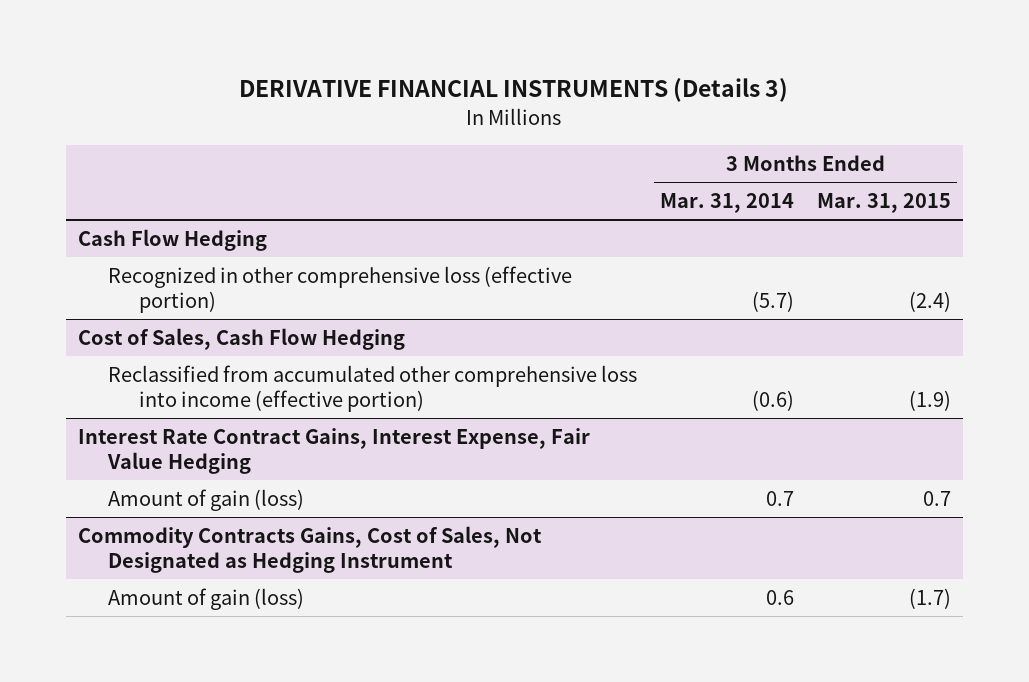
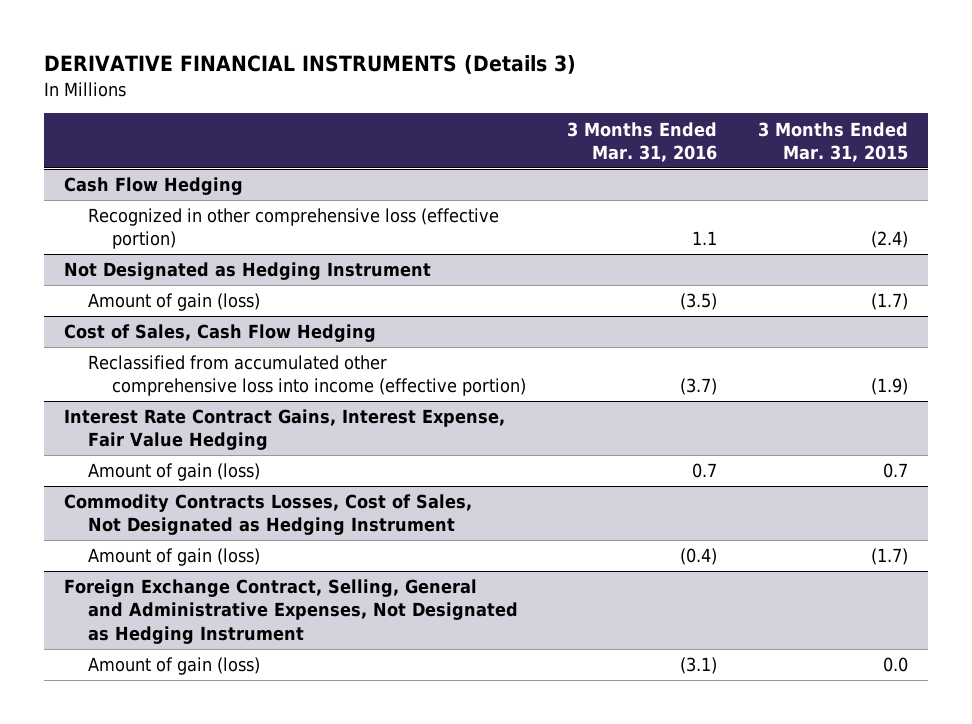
- | 3 Months Ended Mar. 31, 2014 | 3 Months Ended Mar. 31, 2015
+ | 3 Months Ended Mar. 31, 2016 | 3 Months Ended Mar. 31, 2015
+ Not Designated as Hedging Instrument
+ Amount of gain (loss) | (3.5) | (1.7)
- Commodity Contracts Gains, Cost of Sales, Not Designated as Hedging Instrument
+ Commodity Contracts Losses, Cost of Sales, Not Designated as Hedging Instrument
+ Foreign Exchange Contract, Selling, General and Administrative Expenses, Not Designated as Hedging Instrument
+ Amount of gain (loss) | (3.1) | 0.0

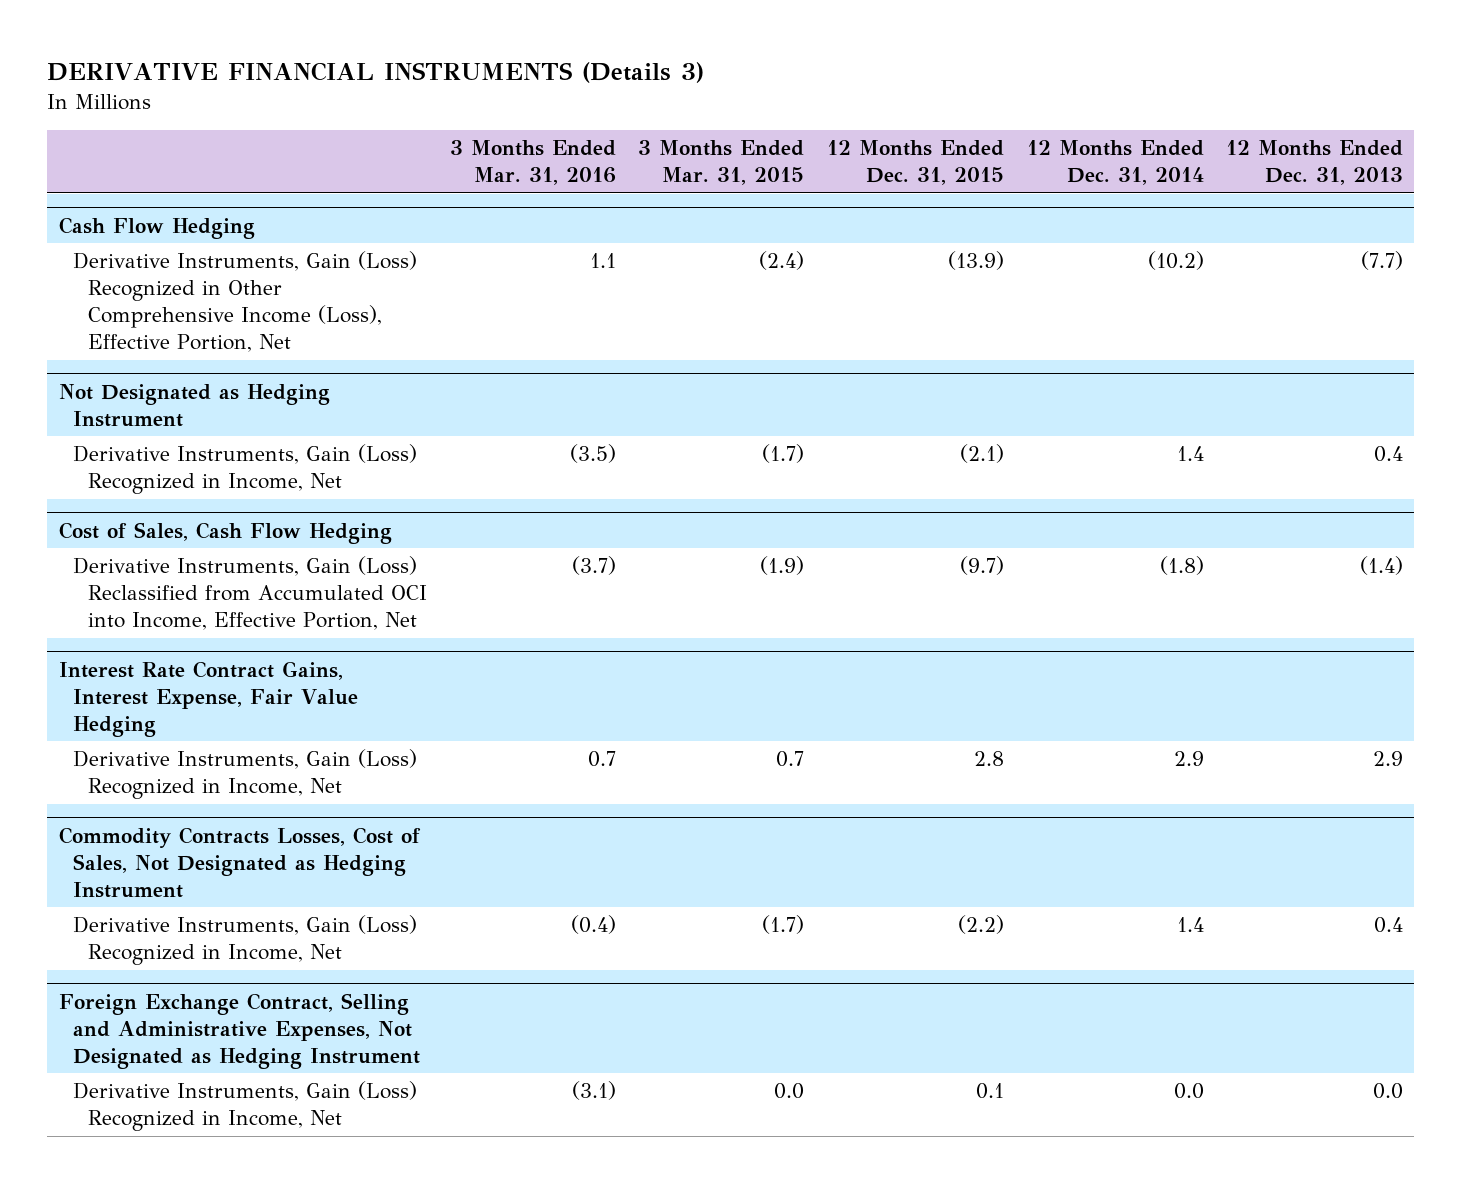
- | 3 Months Ended Mar. 31, 2016 | 3 Months Ended Mar. 31, 2015
+ | 3 Months Ended Mar. 31, 2016 | 3 Months Ended Mar. 31, 2015 | 12 Months Ended Dec. 31, 2015 | 12 Months Ended Dec. 31, 2014 | 12 Months Ended Dec. 31, 2013
@ Cash Flow Hedging
- Recognized in other comprehensive loss (effective portion) | 1.1 | (2.4)
+ Derivative Instruments, Gain (Loss) Recognized in Other Comprehensive Income (Loss), Effective Portion, Net | 1.1 | (2.4) | (13.9) | (10.2) | (7.7)
@ Not Designated as Hedging Instrument
- Amount of gain (loss) | (3.5) | (1.7)
+ Derivative Instruments, Gain (Loss) Recognized in Income, Net | (3.5) | (1.7) | (2.1) | 1.4 | 0.4
@ Cost of Sales, Cash Flow Hedging
- Reclassified from accumulated other comprehensive loss into income (effective portion) | (3.7) | (1.9)
+ Derivative Instruments, Gain (Loss) Reclassified from Accumulated OCI into Income, Effective Portion, Net | (3.7) | (1.9) | (9.7) | (1.8) | (1.4)
@ Interest Rate Contract Gains, Interest Expense, Fair Value Hedging
- Amount of gain (loss) | 0.7 | 0.7
+ Derivative Instruments, Gain (Loss) Recognized in Income, Net | 0.7 | 0.7 | 2.8 | 2.9 | 2.9
@ Commodity Contracts Losses, Cost of Sales, Not Designated as Hedging Instrument
- Amount of gain (loss) | (0.4) | (1.7)
- Foreign Exchange Contract, Selling, General and Administrative Expenses, Not Designated as Hedging Instrument
- Amount of gain (loss) | (3.1) | 0.0
@ Commodity Contracts Losses, Cost of Sales, Not Designated as Hedging Instrument
+ Derivative Instruments, Gain (Loss) Recognized in Income, Net | (0.4) | (1.7) | (2.2) | 1.4 | 0.4
+ Foreign Exchange Contract, Selling and Administrative Expenses, Not Designated as Hedging Instrument
+ Derivative Instruments, Gain (Loss) Recognized in Income, Net | (3.1) | 0.0 | 0.1 | 0.0 | 0.0

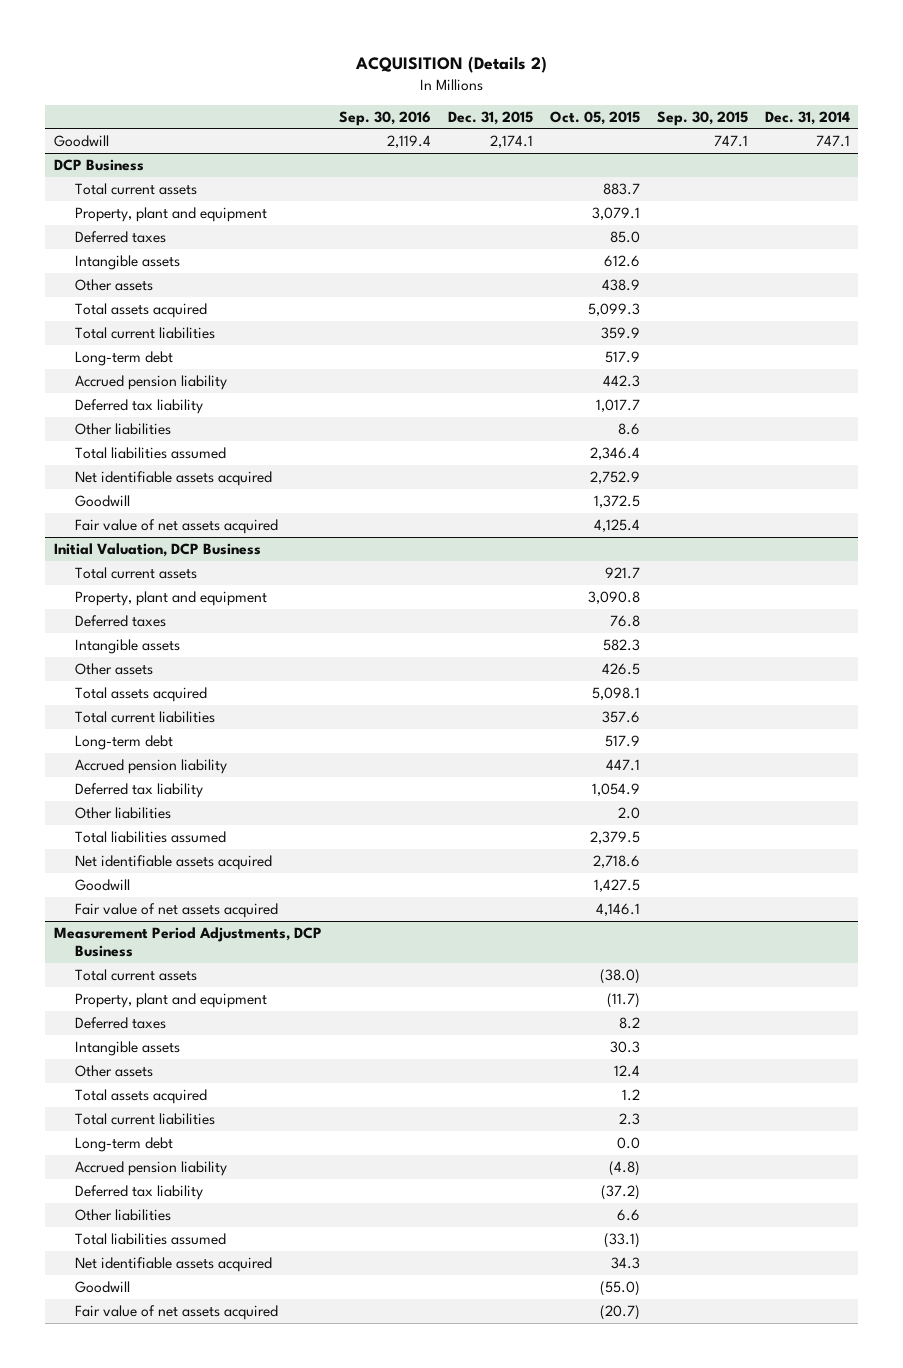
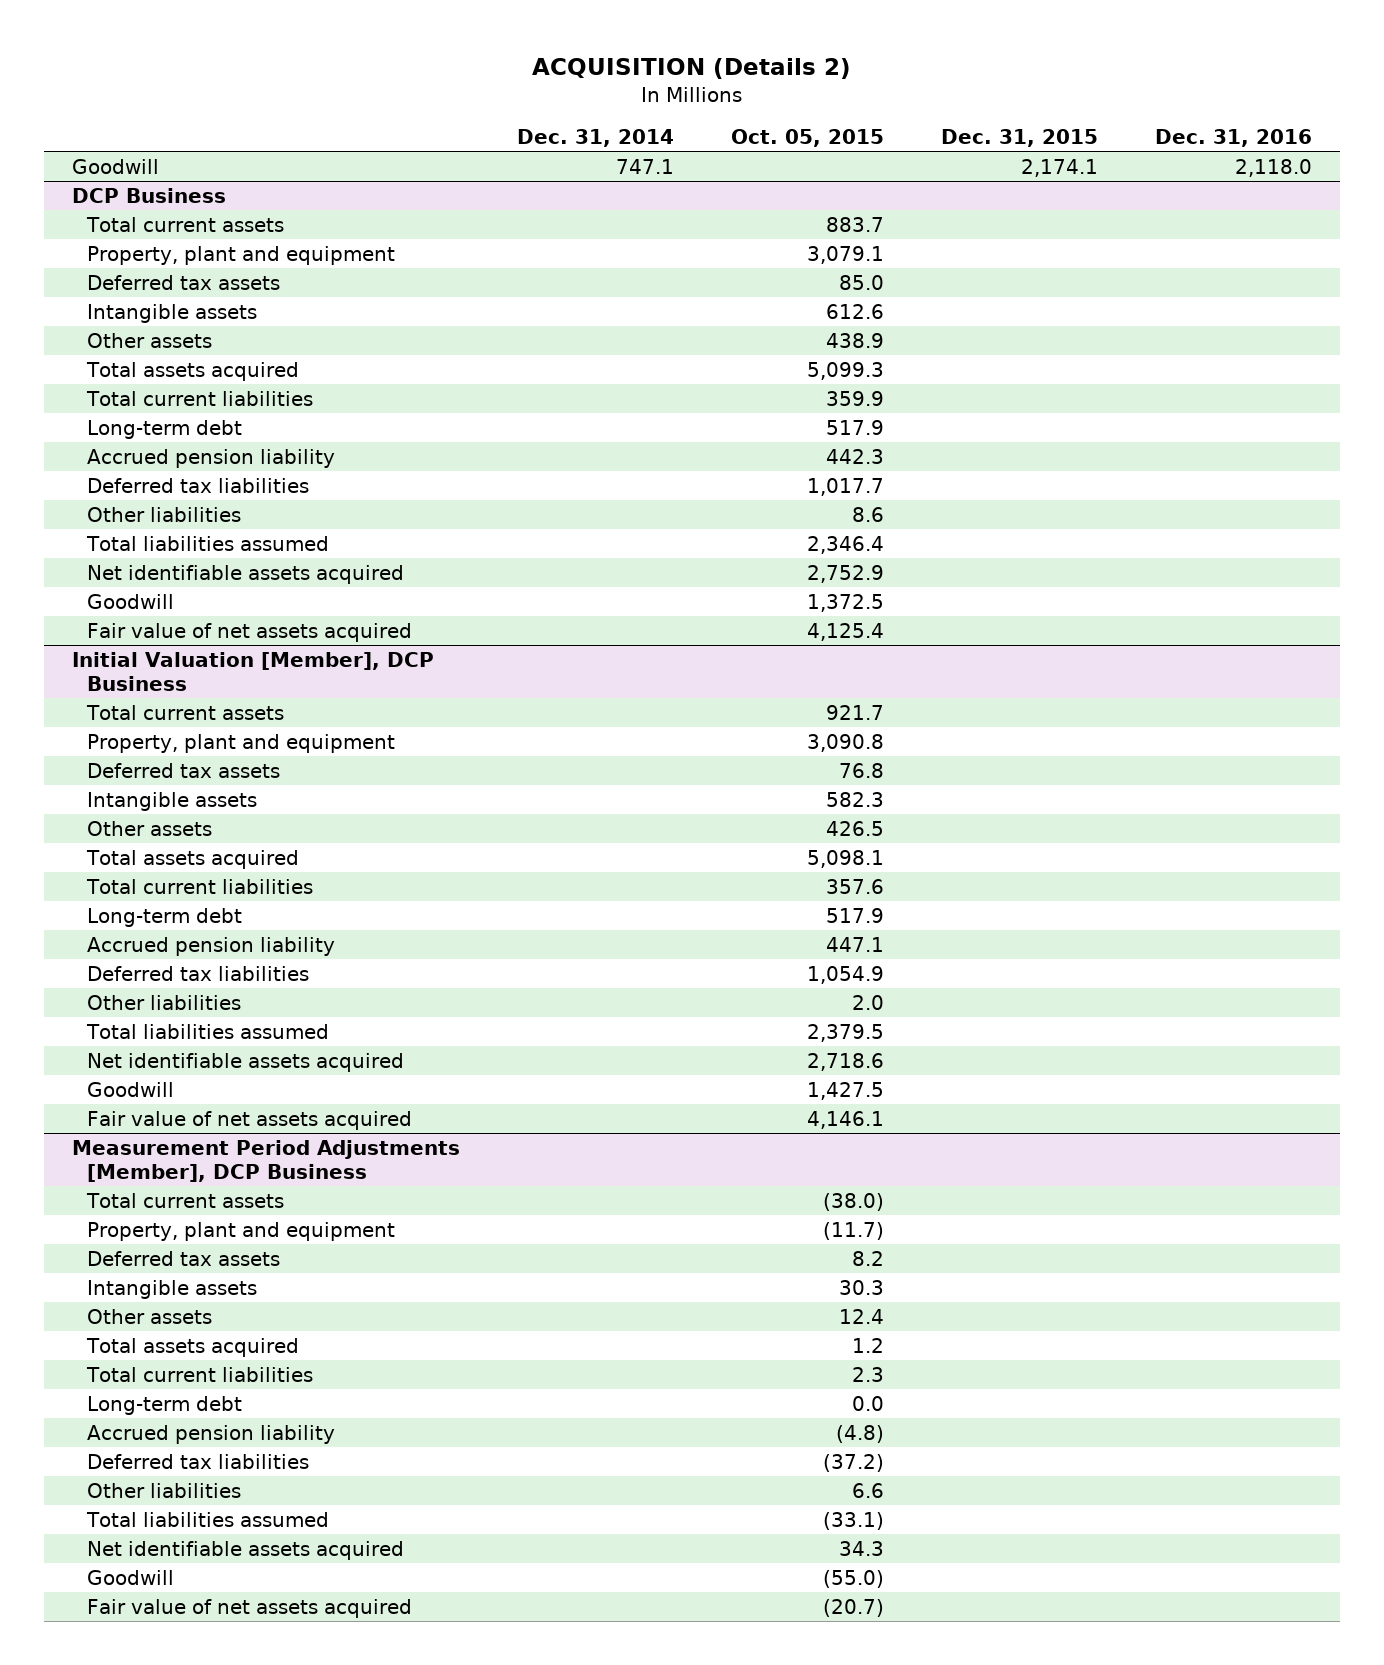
- | Sep. 30, 2016 | Dec. 31, 2015 | Oct. 05, 2015 | Sep. 30, 2015 | Dec. 31, 2014
+ | Dec. 31, 2014 | Oct. 05, 2015 | Dec. 31, 2015 | Dec. 31, 2016
@ DCP Business
- Deferred taxes | | | 85.0 | |
+ Deferred tax assets | | 85.0 | |
- Deferred tax liability | | | 1,017.7 | |
+ Deferred tax liabilities | | 1,017.7 | |
- Initial Valuation, DCP Business
+ Initial Valuation [Member], DCP Business
- Deferred taxes | | | 76.8 | |
+ Deferred tax assets | | 76.8 | |
- Deferred tax liability | | | 1,054.9 | |
+ Deferred tax liabilities | | 1,054.9 | |
- Measurement Period Adjustments, DCP Business
+ Measurement Period Adjustments [Member], DCP Business
- Deferred taxes | | | 8.2 | |
+ Deferred tax assets | | 8.2 | |
- Deferred tax liability | | | (37.2) | |
+ Deferred tax liabilities | | (37.2) | |

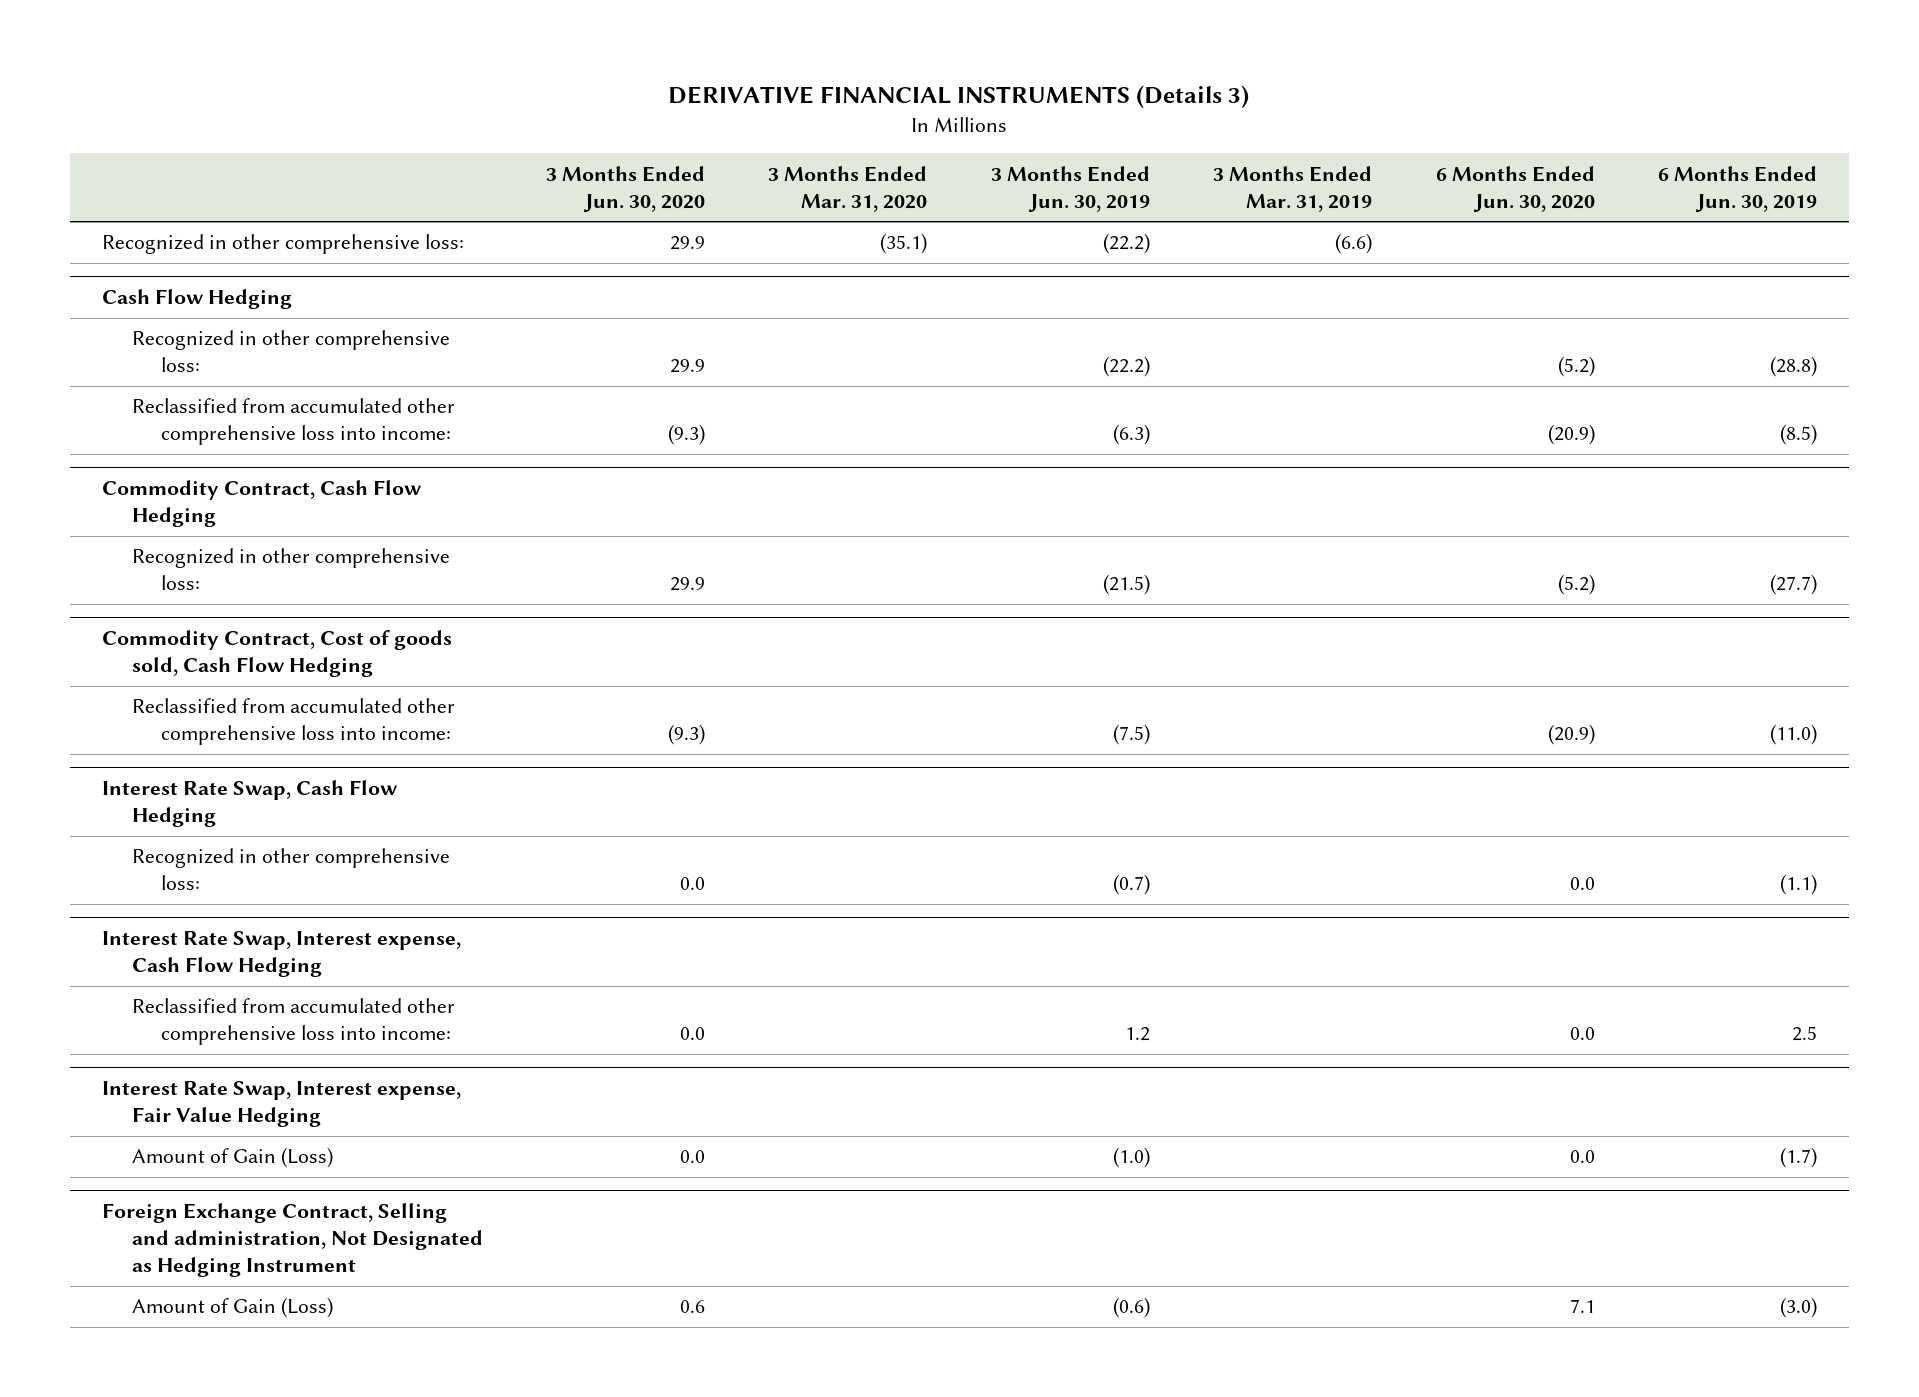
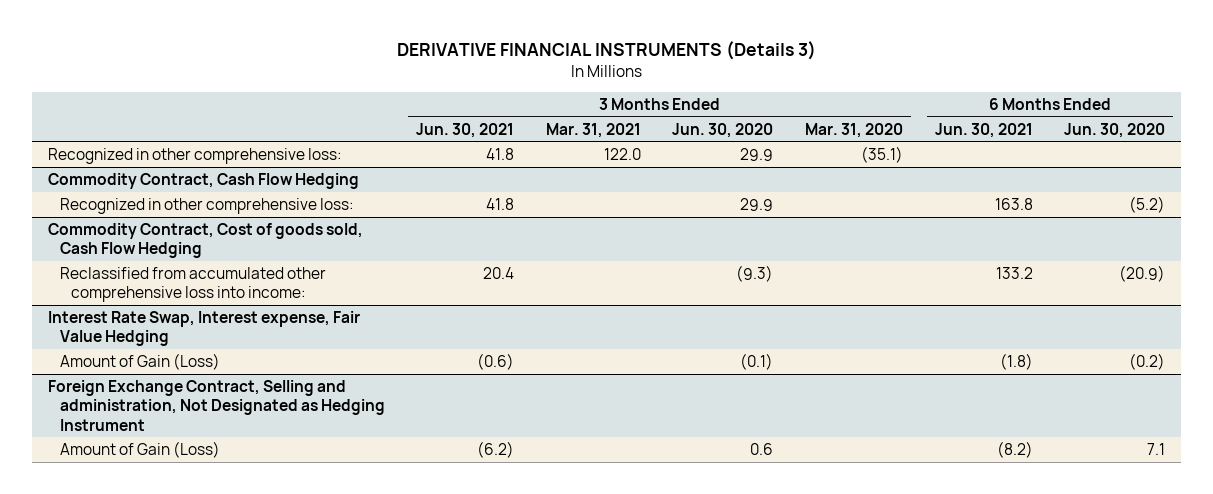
- | 3 Months Ended Jun. 30, 2020 | 3 Months Ended Mar. 31, 2020 | 3 Months Ended Jun. 30, 2019 | 3 Months Ended Mar. 31, 2019 | 6 Months Ended Jun. 30, 2020 | 6 Months Ended Jun. 30, 2019
+ | 3 Months Ended Jun. 30, 2021 | 3 Months Ended Mar. 31, 2021 | 3 Months Ended Jun. 30, 2020 | 3 Months Ended Mar. 31, 2020 | 6 Months Ended Jun. 30, 2021 | 6 Months Ended Jun. 30, 2020
- Cash Flow Hedging
- Recognized in other comprehensive loss: | 29.9 | | (22.2) | | (5.2) | (28.8)
- Reclassified from accumulated other comprehensive loss into income: | (9.3) | | (6.3) | | (20.9) | (8.5)
- Interest Rate Swap, Cash Flow Hedging
- Recognized in other comprehensive loss: | 0.0 | | (0.7) | | 0.0 | (1.1)
- Interest Rate Swap, Interest expense, Cash Flow Hedging
- Reclassified from accumulated other comprehensive loss into income: | 0.0 | | 1.2 | | 0.0 | 2.5
@ Interest Rate Swap, Interest expense, Fair Value Hedging
- Amount of Gain (Loss) | 0.0 | | (1.0) | | 0.0 | (1.7)
+ Amount of Gain (Loss) | (0.6) | | (0.1) | | (1.8) | (0.2)

